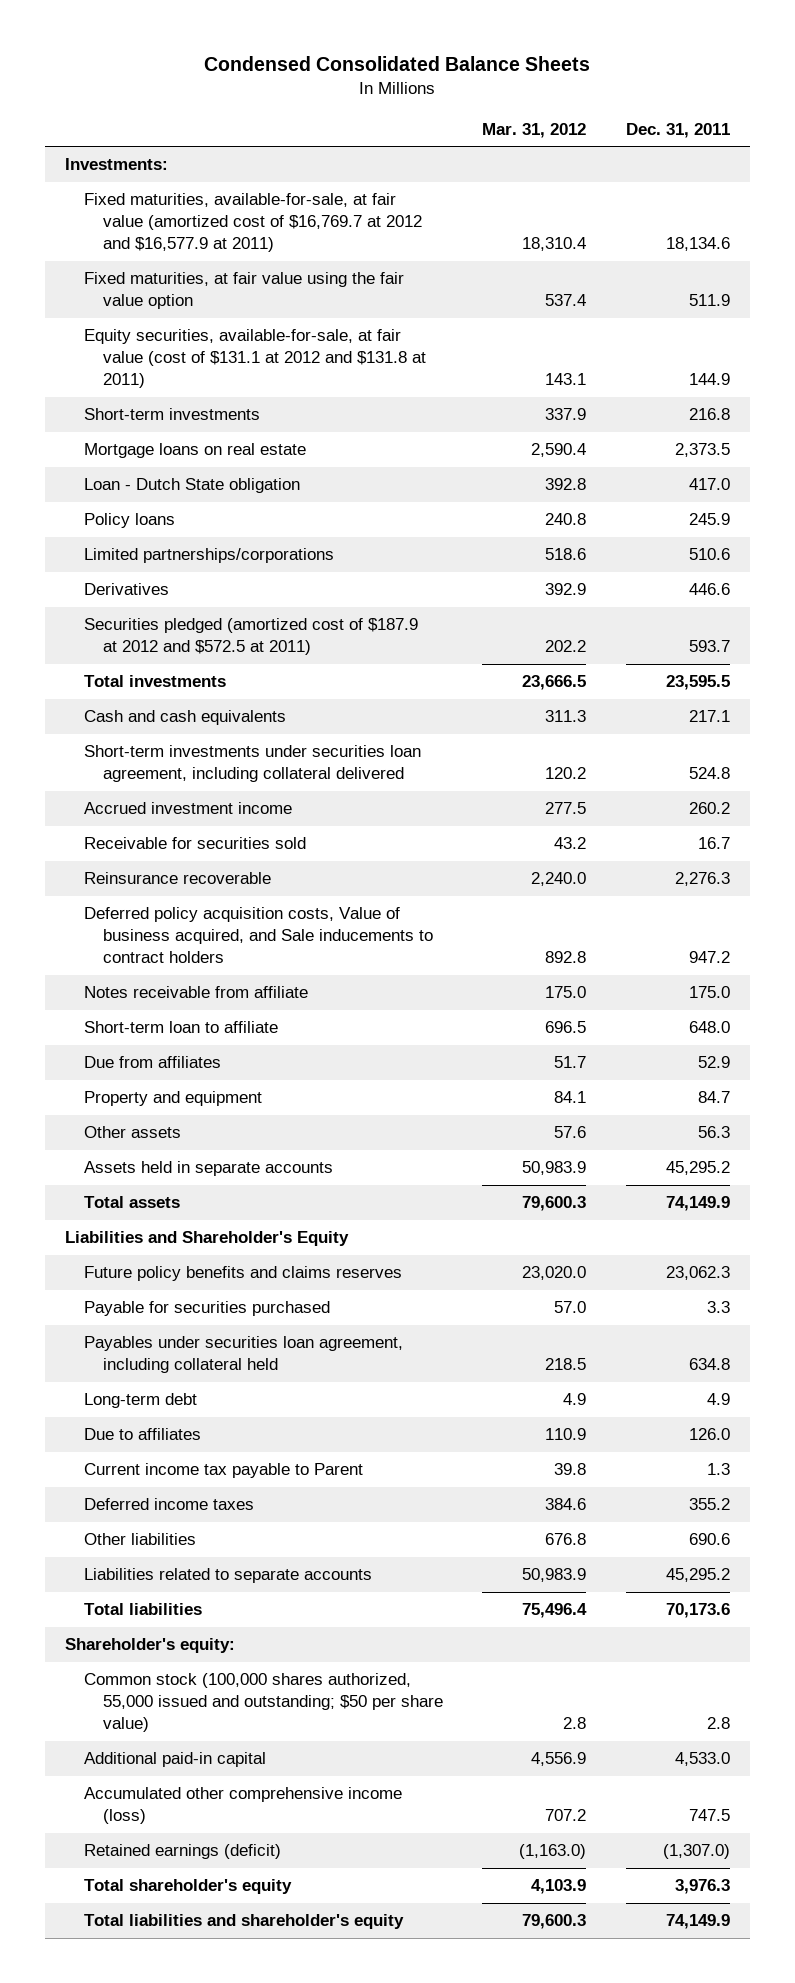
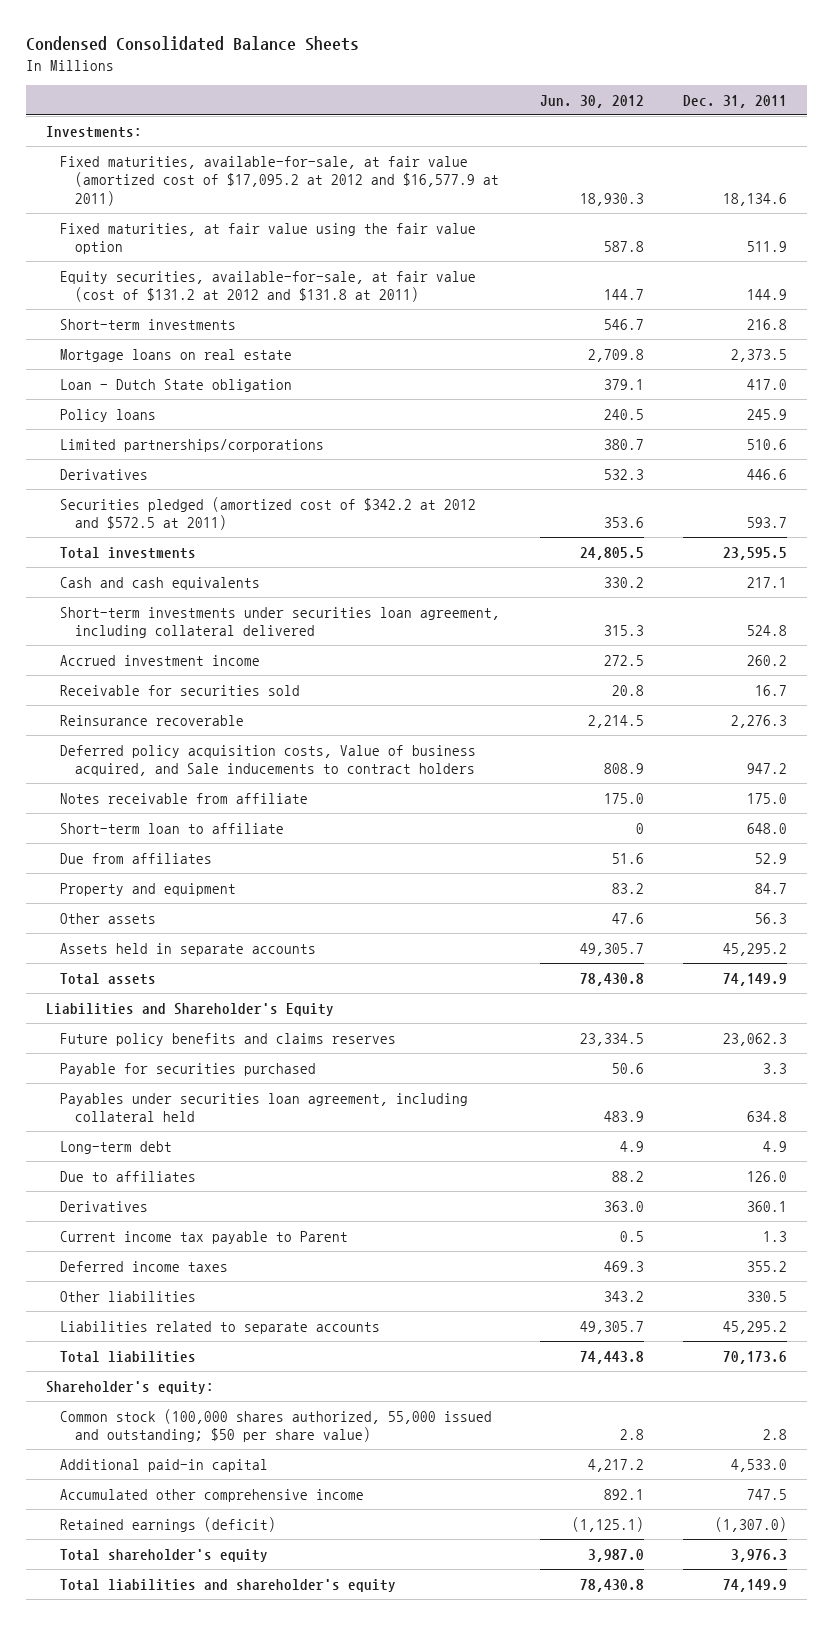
- | Mar. 31, 2012 | Dec. 31, 2011
+ | Jun. 30, 2012 | Dec. 31, 2011
- Fixed maturities, available-for-sale, at fair value (amortized cost of $16,769.7 at 2012 and $16,577.9 at 2011) | 18,310.4 | 18,134.6
+ Fixed maturities, available-for-sale, at fair value (amortized cost of $17,095.2 at 2012 and $16,577.9 at 2011) | 18,930.3 | 18,134.6
- Equity securities, available-for-sale, at fair value (cost of $131.1 at 2012 and $131.8 at 2011) | 143.1 | 144.9
+ Equity securities, available-for-sale, at fair value (cost of $131.2 at 2012 and $131.8 at 2011) | 144.7 | 144.9
- Securities pledged (amortized cost of $187.9 at 2012 and $572.5 at 2011) | 202.2 | 593.7
+ Securities pledged (amortized cost of $342.2 at 2012 and $572.5 at 2011) | 353.6 | 593.7
+ Derivatives | 363.0 | 360.1
- Other liabilities | 676.8 | 690.6
+ Other liabilities | 343.2 | 330.5
- Accumulated other comprehensive income (loss) | 707.2 | 747.5
+ Accumulated other comprehensive income | 892.1 | 747.5

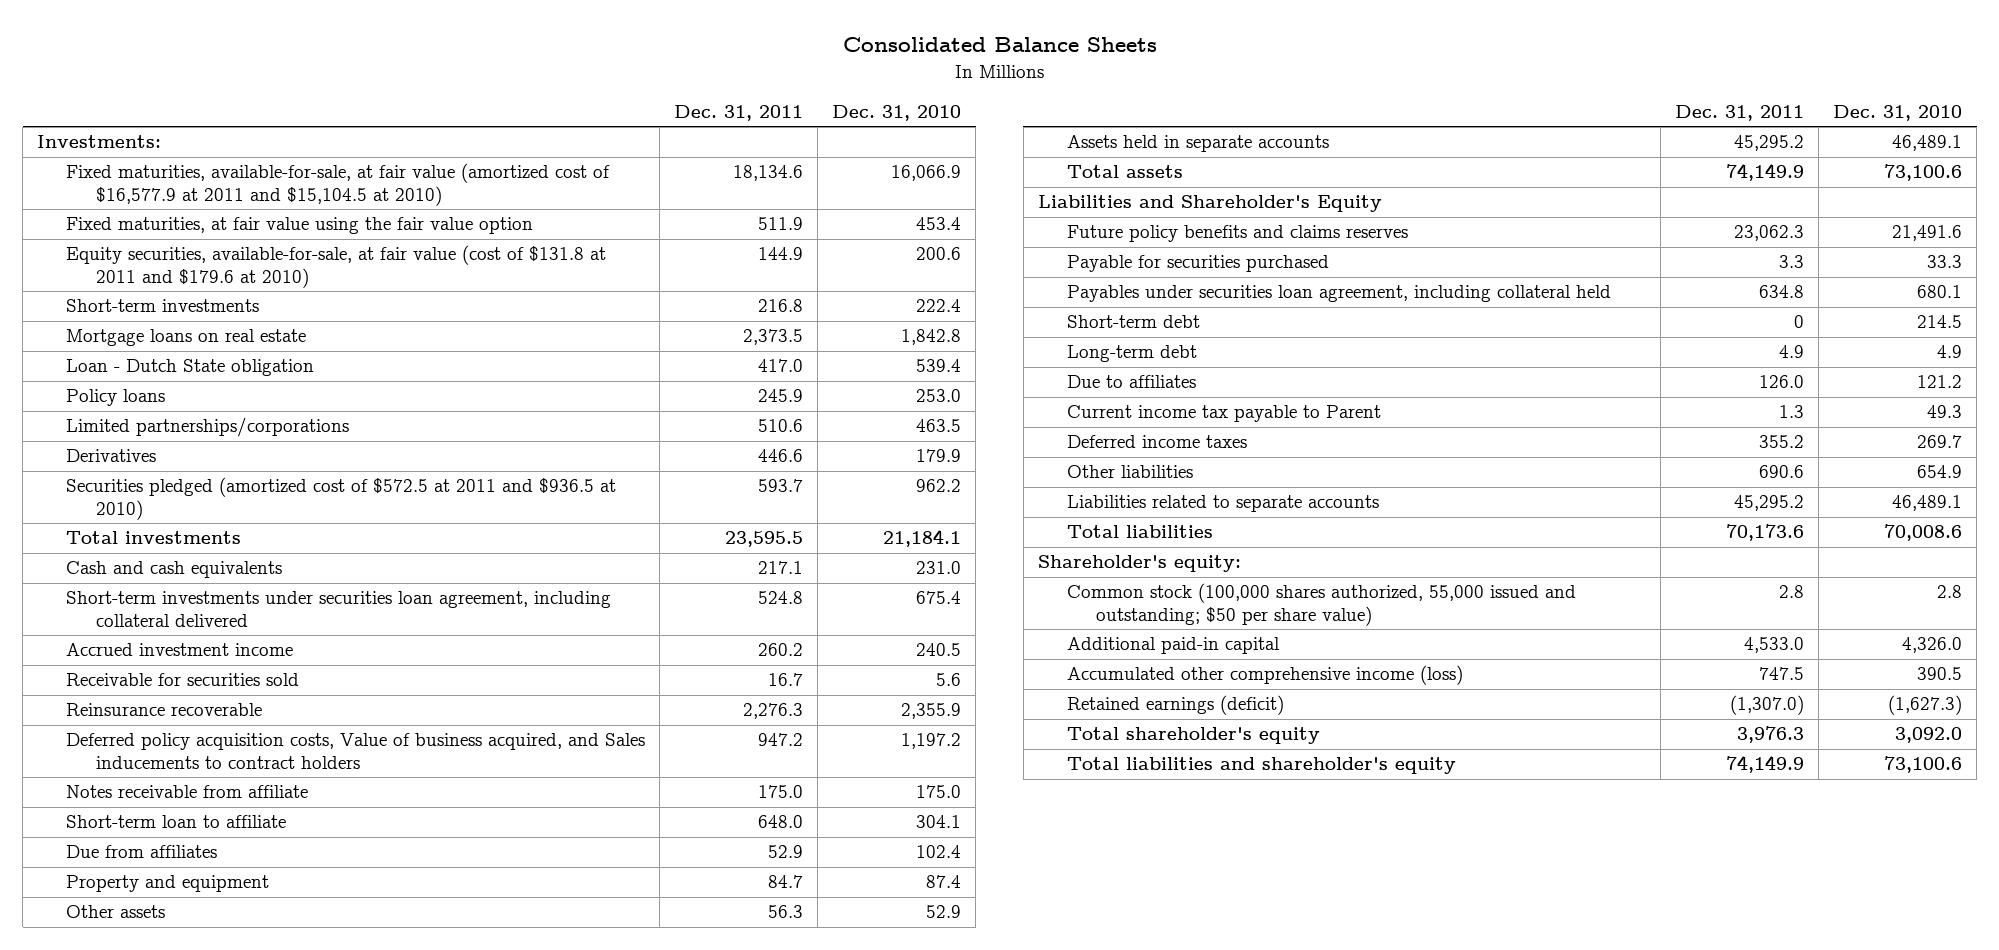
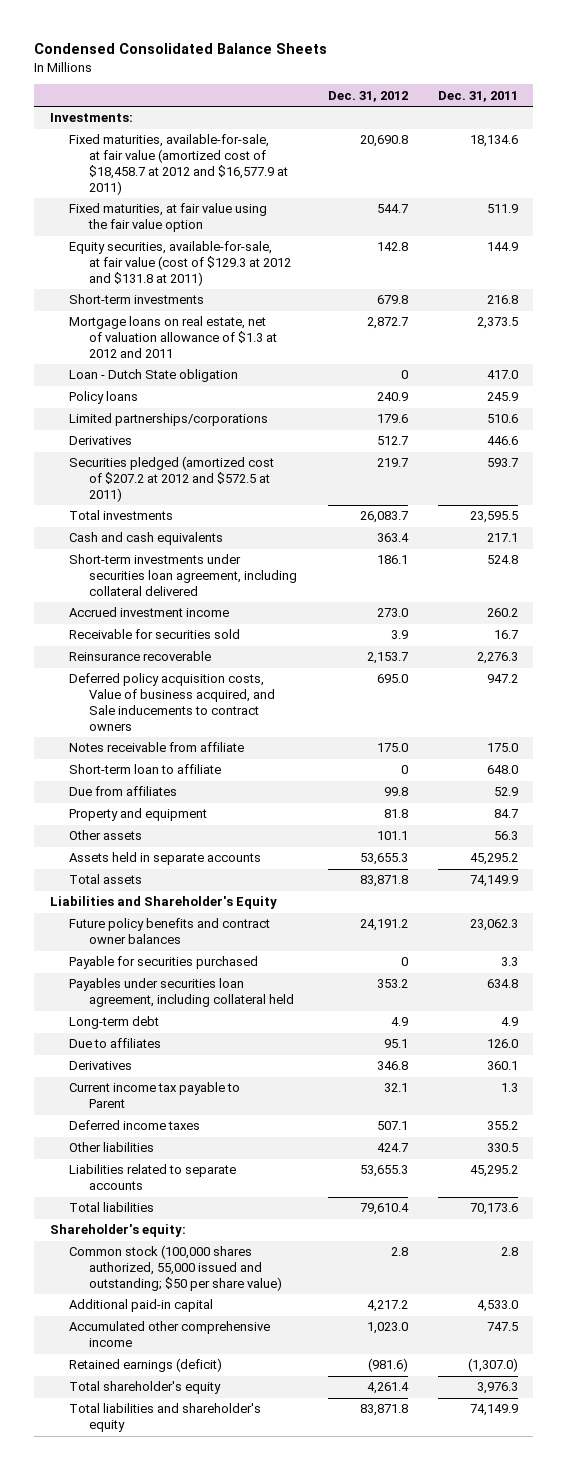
- Consolidated Balance Sheets
+ Condensed Consolidated Balance Sheets
- | Dec. 31, 2011 | Dec. 31, 2010
+ | Dec. 31, 2012 | Dec. 31, 2011
- Fixed maturities, available-for-sale, at fair value (amortized cost of $16,577.9 at 2011 and $15,104.5 at 2010) | 18,134.6 | 16,066.9
+ Fixed maturities, available-for-sale, at fair value (amortized cost of $18,458.7 at 2012 and $16,577.9 at 2011) | 20,690.8 | 18,134.6
- Equity securities, available-for-sale, at fair value (cost of $131.8 at 2011 and $179.6 at 2010) | 144.9 | 200.6
+ Equity securities, available-for-sale, at fair value (cost of $129.3 at 2012 and $131.8 at 2011) | 142.8 | 144.9
- Mortgage loans on real estate | 2,373.5 | 1,842.8
+ Mortgage loans on real estate, net of valuation allowance of $1.3 at 2012 and 2011 | 2,872.7 | 2,373.5
- Securities pledged (amortized cost of $572.5 at 2011 and $936.5 at 2010) | 593.7 | 962.2
+ Securities pledged (amortized cost of $207.2 at 2012 and $572.5 at 2011) | 219.7 | 593.7
- Deferred policy acquisition costs, Value of business acquired, and Sales inducements to contract holders | 947.2 | 1,197.2
+ Deferred policy acquisition costs, Value of business acquired, and Sale inducements to contract owners | 695.0 | 947.2
- Future policy benefits and claims reserves | 23,062.3 | 21,491.6
+ Future policy benefits and contract owner balances | 24,191.2 | 23,062.3
- Short-term debt | 0 | 214.5
+ Derivatives | 346.8 | 360.1
- Other liabilities | 690.6 | 654.9
+ Other liabilities | 424.7 | 330.5
- Accumulated other comprehensive income (loss) | 747.5 | 390.5
+ Accumulated other comprehensive income | 1,023.0 | 747.5

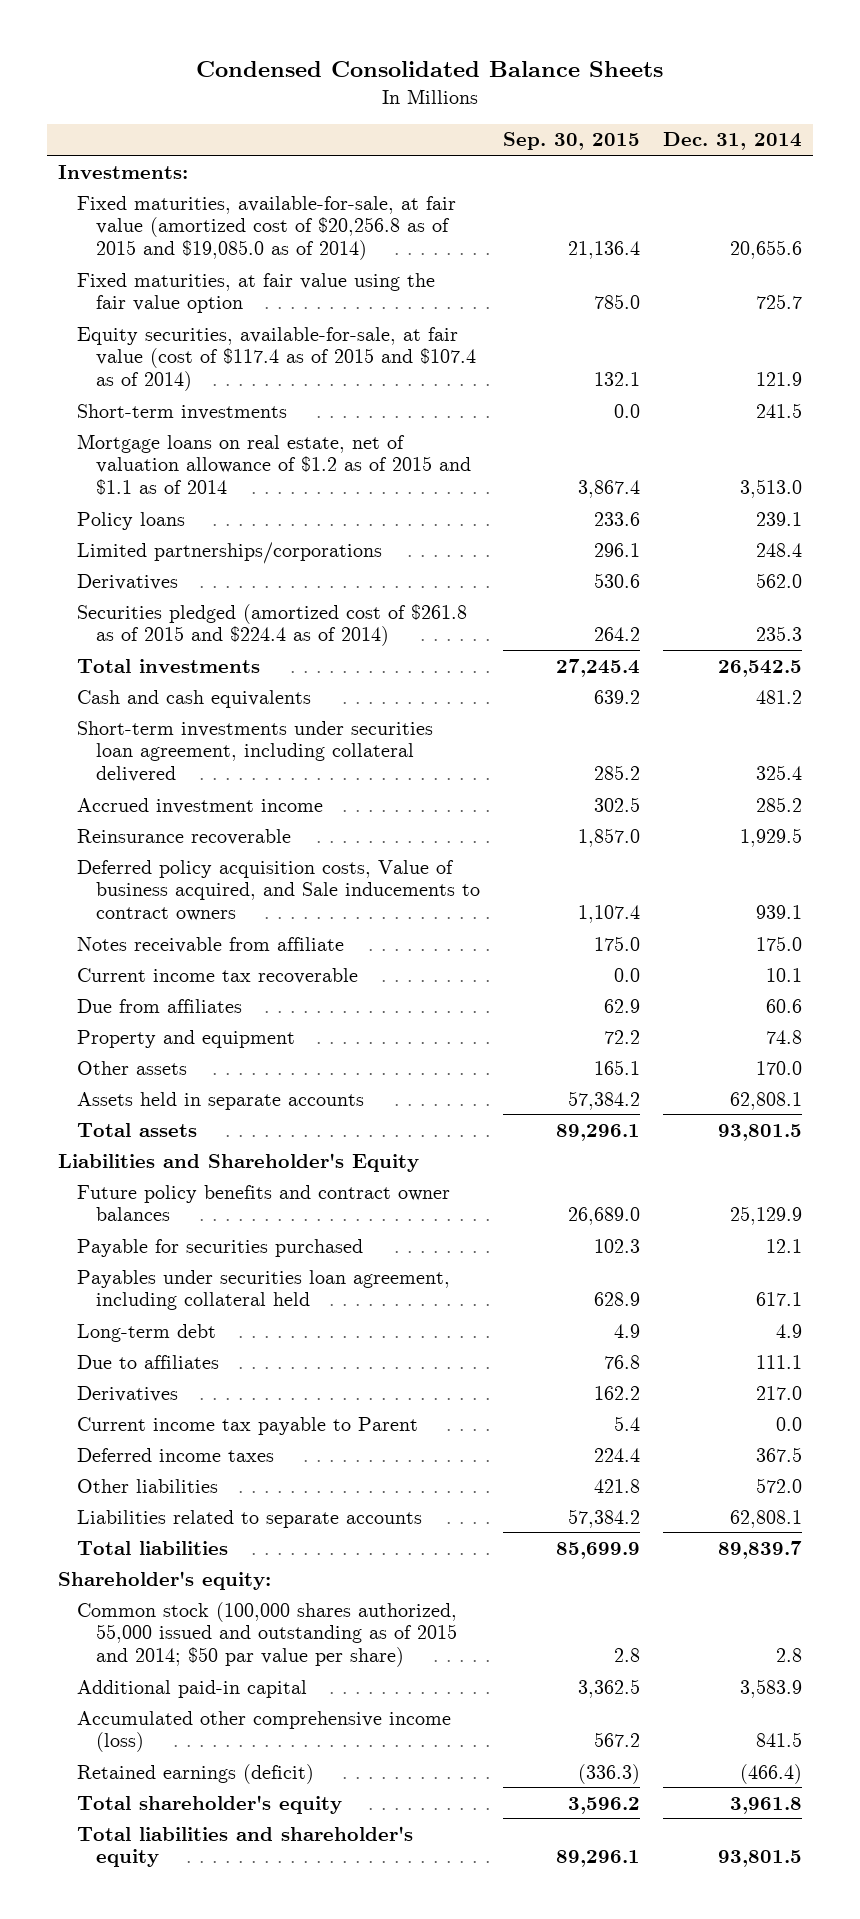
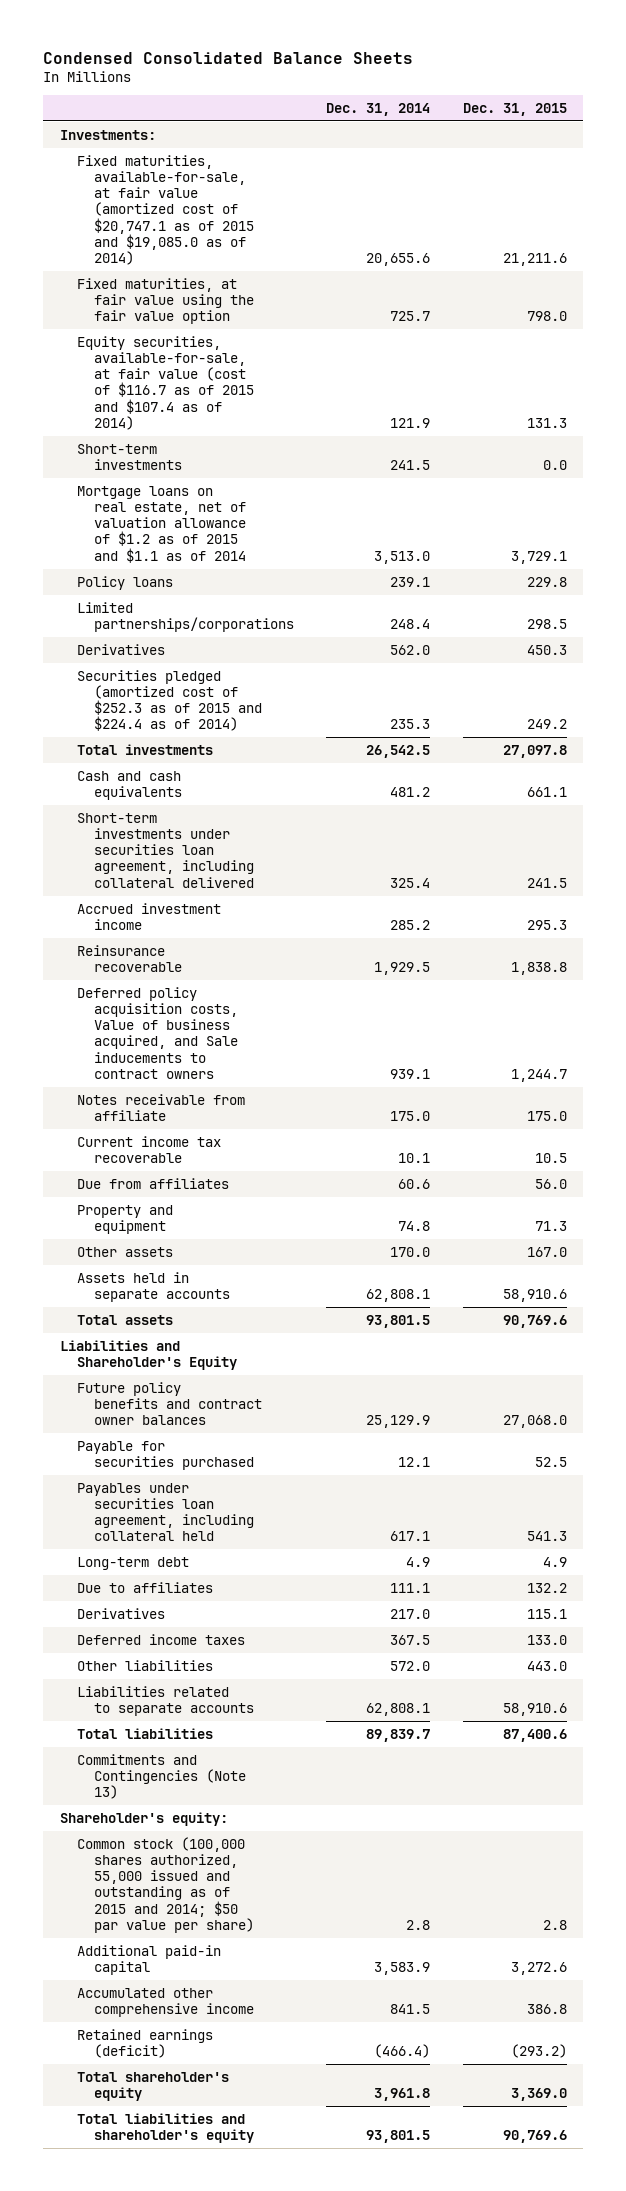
- | Sep. 30, 2015 | Dec. 31, 2014
+ | Dec. 31, 2014 | Dec. 31, 2015
- Fixed maturities, available-for-sale, at fair value (amortized cost of $20,256.8 as of 2015 and $19,085.0 as of 2014) | 21,136.4 | 20,655.6
+ Fixed maturities, available-for-sale, at fair value (amortized cost of $20,747.1 as of 2015 and $19,085.0 as of 2014) | 20,655.6 | 21,211.6
- Equity securities, available-for-sale, at fair value (cost of $117.4 as of 2015 and $107.4 as of 2014) | 132.1 | 121.9
+ Equity securities, available-for-sale, at fair value (cost of $116.7 as of 2015 and $107.4 as of 2014) | 121.9 | 131.3
- Securities pledged (amortized cost of $261.8 as of 2015 and $224.4 as of 2014) | 264.2 | 235.3
+ Securities pledged (amortized cost of $252.3 as of 2015 and $224.4 as of 2014) | 235.3 | 249.2
- Current income tax payable to Parent | 5.4 | 0.0
+ Commitments and Contingencies (Note 13)
- Accumulated other comprehensive income (loss) | 567.2 | 841.5
+ Accumulated other comprehensive income | 841.5 | 386.8

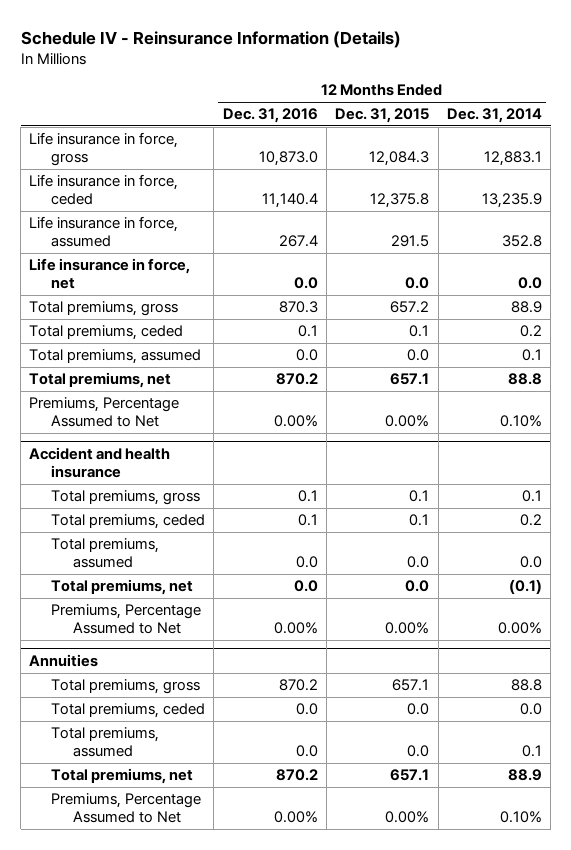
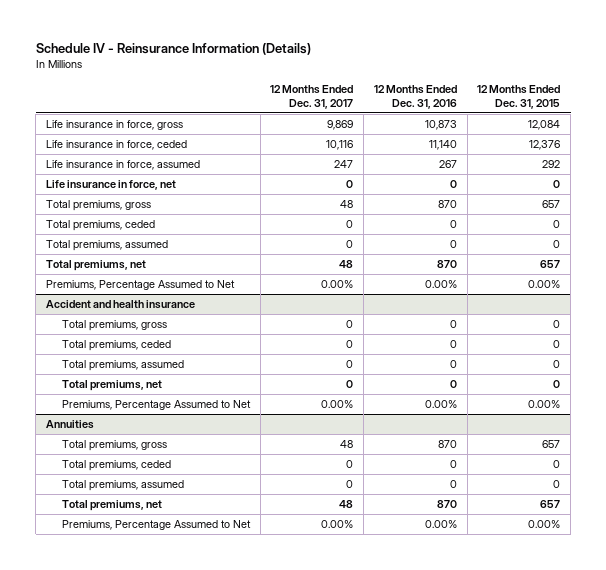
- | 12 Months Ended Dec. 31, 2016 | 12 Months Ended Dec. 31, 2015 | 12 Months Ended Dec. 31, 2014
+ | 12 Months Ended Dec. 31, 2017 | 12 Months Ended Dec. 31, 2016 | 12 Months Ended Dec. 31, 2015
- Life insurance in force, gross | 10,873.0 | 12,084.3 | 12,883.1
- Life insurance in force, ceded | 11,140.4 | 12,375.8 | 13,235.9
- Life insurance in force, assumed | 267.4 | 291.5 | 352.8
- Life insurance in force, net | 0.0 | 0.0 | 0.0
- Total premiums, gross | 870.3 | 657.2 | 88.9
- Total premiums, ceded | 0.1 | 0.1 | 0.2
- Total premiums, assumed | 0.0 | 0.0 | 0.1
- Total premiums, net | 870.2 | 657.1 | 88.8
+ Life insurance in force, gross | 9,869 | 10,873 | 12,084
+ Life insurance in force, ceded | 10,116 | 11,140 | 12,376
+ Life insurance in force, assumed | 247 | 267 | 292
+ Life insurance in force, net | 0 | 0 | 0
+ Total premiums, gross | 48 | 870 | 657
+ Total premiums, ceded | 0 | 0 | 0
+ Total premiums, assumed | 0 | 0 | 0
+ Total premiums, net | 48 | 870 | 657
@ Accident and health insurance
- Total premiums, gross | 0.1 | 0.1 | 0.1
- Total premiums, ceded | 0.1 | 0.1 | 0.2
- Total premiums, assumed | 0.0 | 0.0 | 0.0
- Total premiums, net | 0.0 | 0.0 | (0.1)
+ Total premiums, gross | 0 | 0 | 0
+ Total premiums, ceded | 0 | 0 | 0
+ Total premiums, assumed | 0 | 0 | 0
+ Total premiums, net | 0 | 0 | 0
@ Annuities
- Total premiums, gross | 870.2 | 657.1 | 88.8
- Total premiums, ceded | 0.0 | 0.0 | 0.0
- Total premiums, assumed | 0.0 | 0.0 | 0.1
- Total premiums, net | 870.2 | 657.1 | 88.9
+ Total premiums, gross | 48 | 870 | 657
+ Total premiums, ceded | 0 | 0 | 0
+ Total premiums, assumed | 0 | 0 | 0
+ Total premiums, net | 48 | 870 | 657

